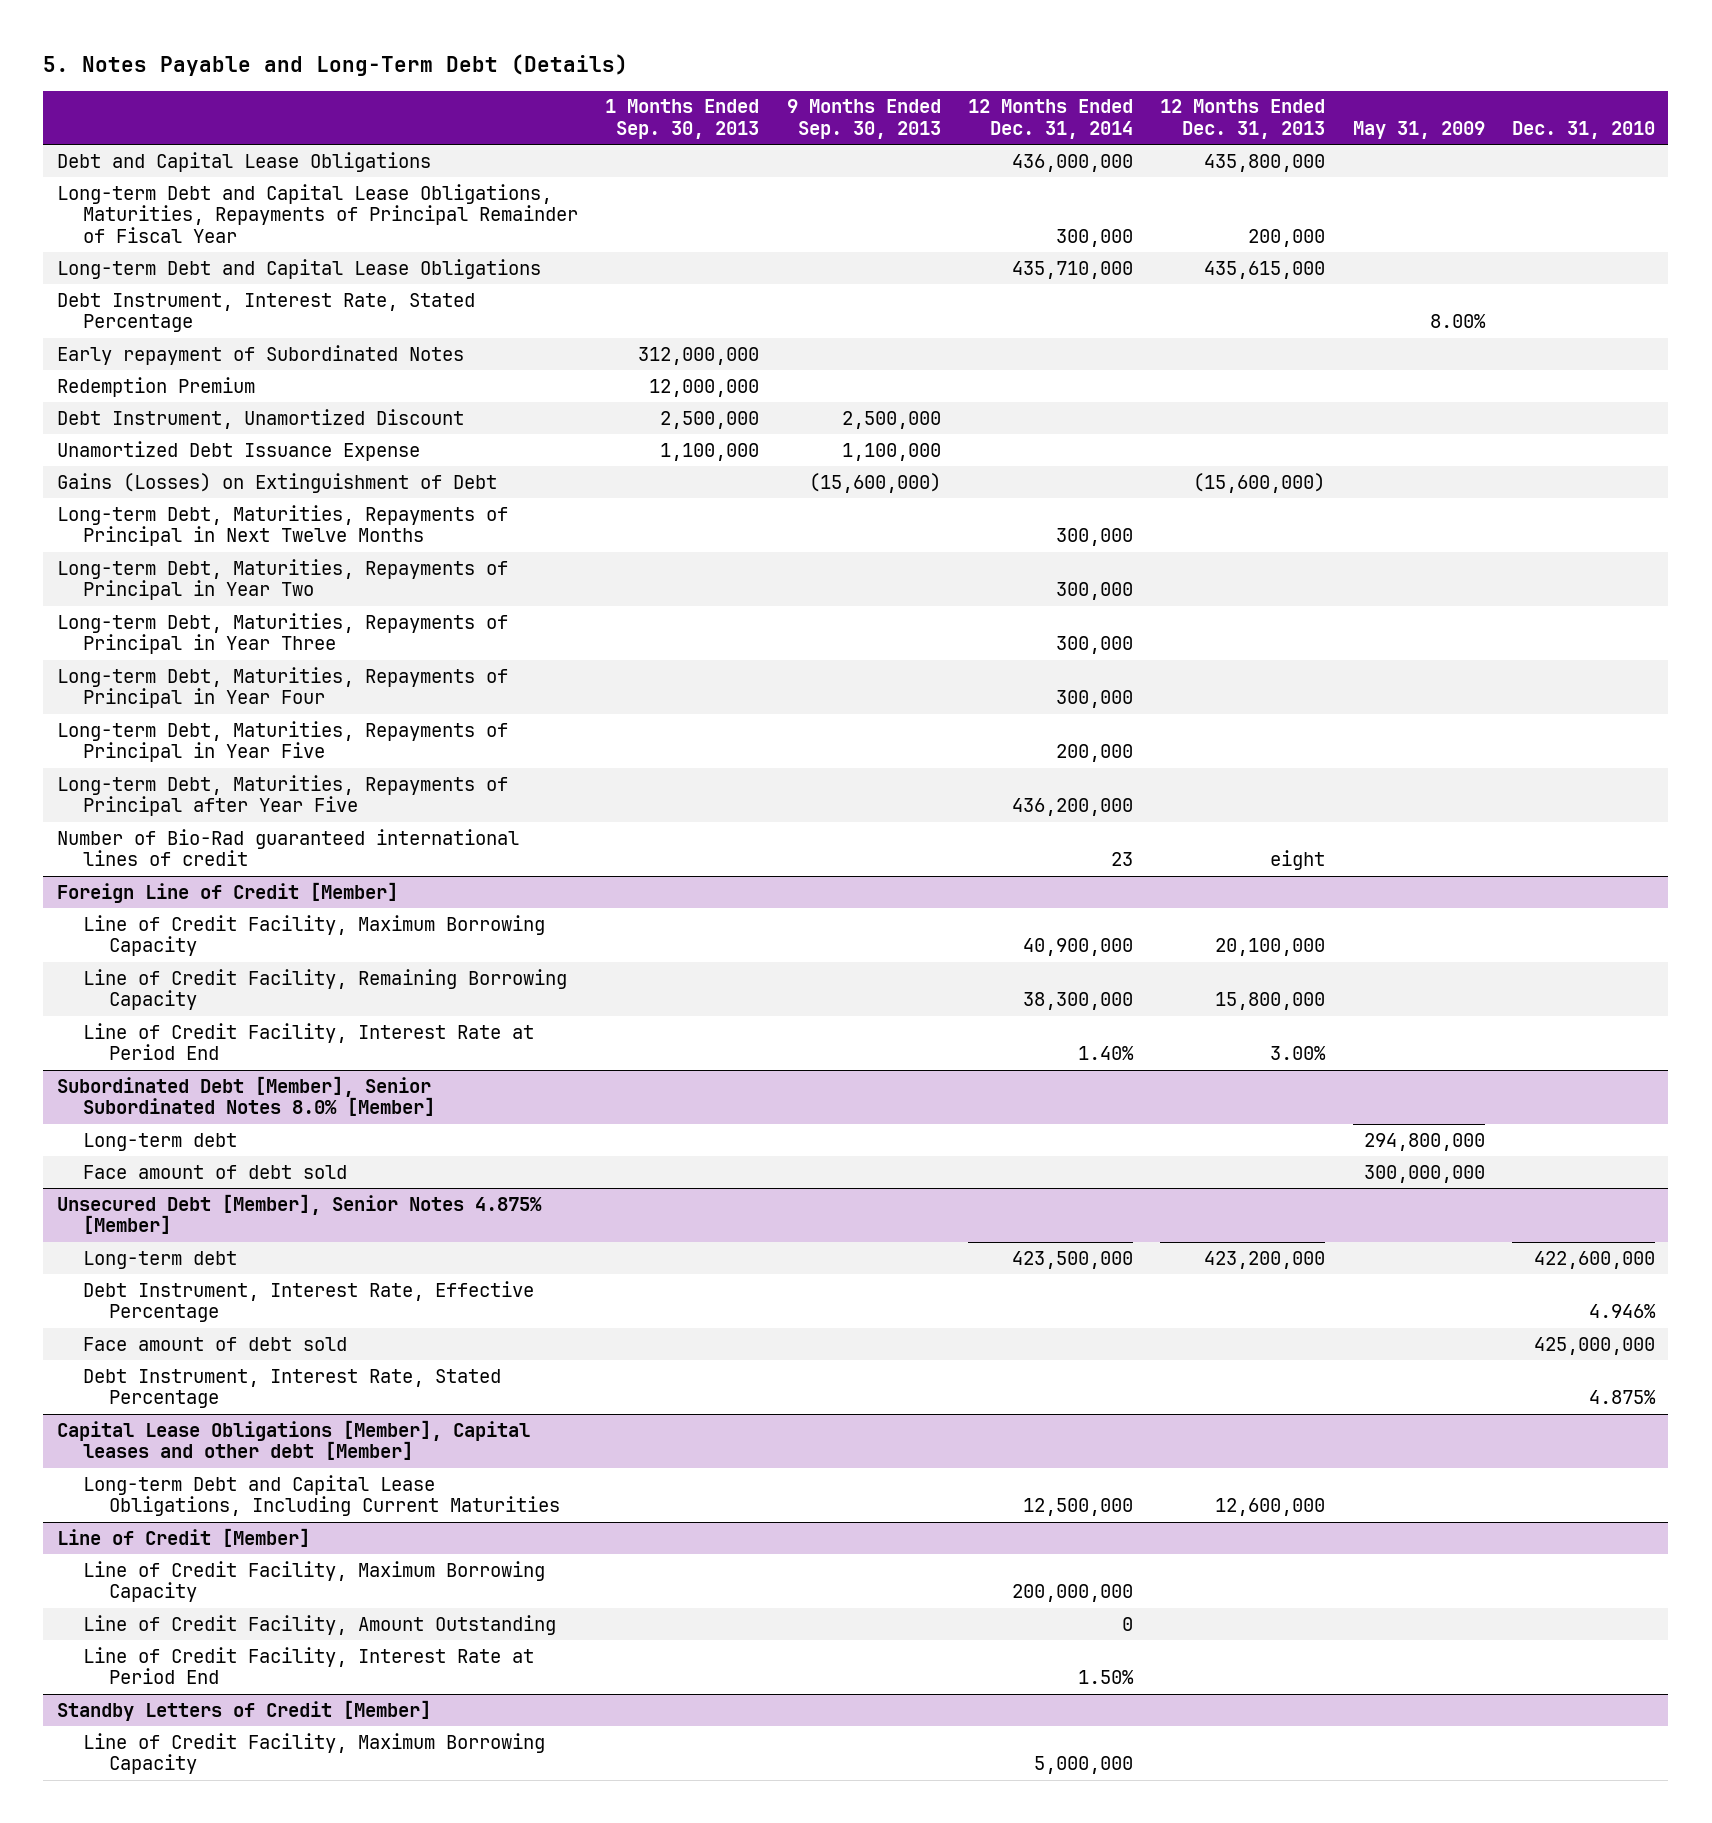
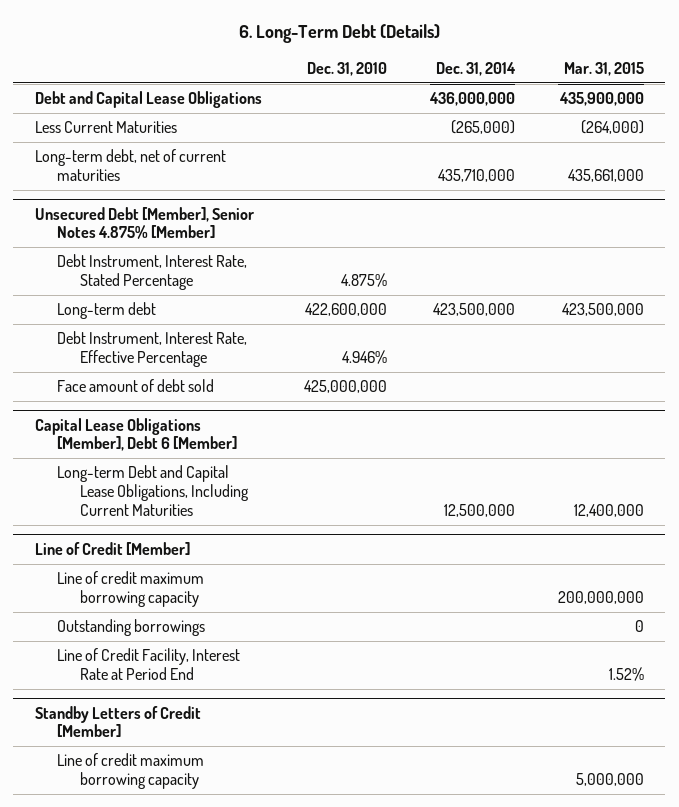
- 5. Notes Payable and Long-Term Debt (Details)
+ 6. Long-Term Debt (Details)
- | 1 Months Ended Sep. 30, 2013 | 9 Months Ended Sep. 30, 2013 | 12 Months Ended Dec. 31, 2014 | 12 Months Ended Dec. 31, 2013 | May 31, 2009 | Dec. 31, 2010
+ | Dec. 31, 2010 | Dec. 31, 2014 | Mar. 31, 2015
- Long-term Debt and Capital Lease Obligations, Maturities, Repayments of Principal Remainder of Fiscal Year | | | 300,000 | 200,000 | |
- Long-term Debt and Capital Lease Obligations | | | 435,710,000 | 435,615,000 | |
- Debt Instrument, Interest Rate, Stated Percentage | | | | | 8.00% |
- Early repayment of Subordinated Notes | 312,000,000 | | | | |
- Redemption Premium | 12,000,000 | | | | |
- Debt Instrument, Unamortized Discount | 2,500,000 | 2,500,000 | | | |
- Unamortized Debt Issuance Expense | 1,100,000 | 1,100,000 | | | |
- Gains (Losses) on Extinguishment of Debt | | (15,600,000) | | (15,600,000) | |
- Long-term Debt, Maturities, Repayments of Principal in Next Twelve Months | | | 300,000 | | |
- Long-term Debt, Maturities, Repayments of Principal in Year Two | | | 300,000 | | |
- Long-term Debt, Maturities, Repayments of Principal in Year Three | | | 300,000 | | |
- Long-term Debt, Maturities, Repayments of Principal in Year Four | | | 300,000 | | |
- Long-term Debt, Maturities, Repayments of Principal in Year Five | | | 200,000 | | |
- Long-term Debt, Maturities, Repayments of Principal after Year Five | | | 436,200,000 | | |
- Number of Bio-Rad guaranteed international lines of credit | | | 23 | eight | |
- Foreign Line of Credit [Member]
- Line of Credit Facility, Maximum Borrowing Capacity | | | 40,900,000 | 20,100,000 | |
- Line of Credit Facility, Remaining Borrowing Capacity | | | 38,300,000 | 15,800,000 | |
- Line of Credit Facility, Interest Rate at Period End | | | 1.40% | 3.00% | |
- Subordinated Debt [Member], Senior Subordinated Notes 8.0% [Member]
- Long-term debt | | | | | 294,800,000 |
- Face amount of debt sold | | | | | 300,000,000 |
+ Less Current Maturities | | (265,000) | (264,000)
+ Long-term debt, net of current maturities | | 435,710,000 | 435,661,000
@ Unsecured Debt [Member], Senior Notes 4.875% [Member]
moved up: Debt Instrument, Interest Rate, Stated Percentage | 4.875% | |
- Capital Lease Obligations [Member], Capital leases and other debt [Member]
+ Capital Lease Obligations [Member], Debt 6 [Member]
@ Line of Credit [Member]
- Line of Credit Facility, Maximum Borrowing Capacity | | | 200,000,000 | | |
- Line of Credit Facility, Amount Outstanding | | | 0 | | |
+ Line of credit maximum borrowing capacity | | | 200,000,000
+ Outstanding borrowings | | | 0
@ Standby Letters of Credit [Member]
- Line of Credit Facility, Maximum Borrowing Capacity | | | 5,000,000 | | |
+ Line of credit maximum borrowing capacity | | | 5,000,000

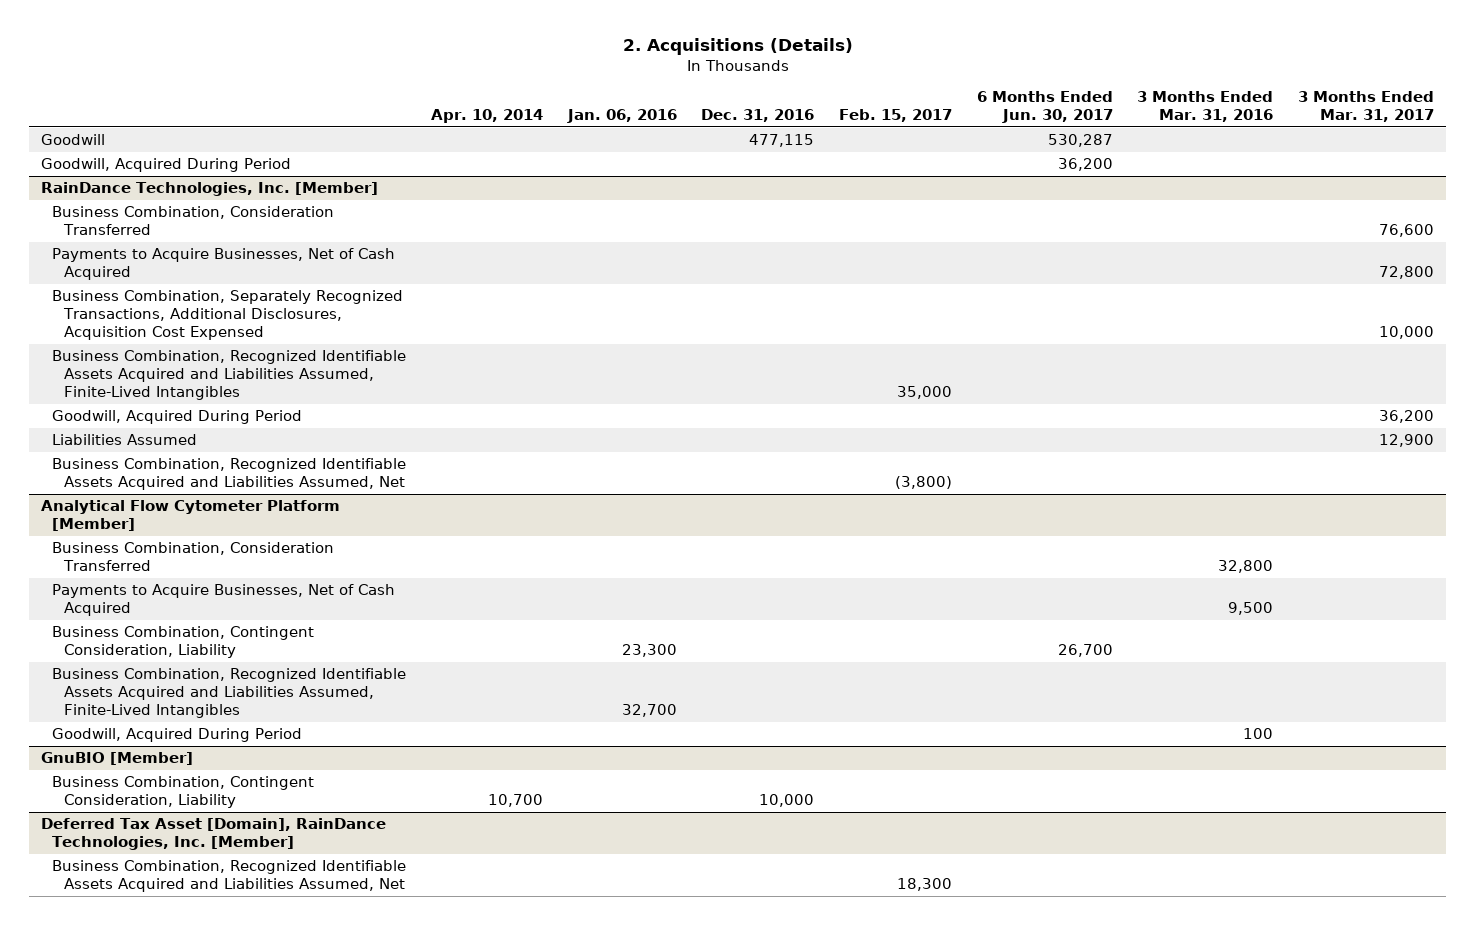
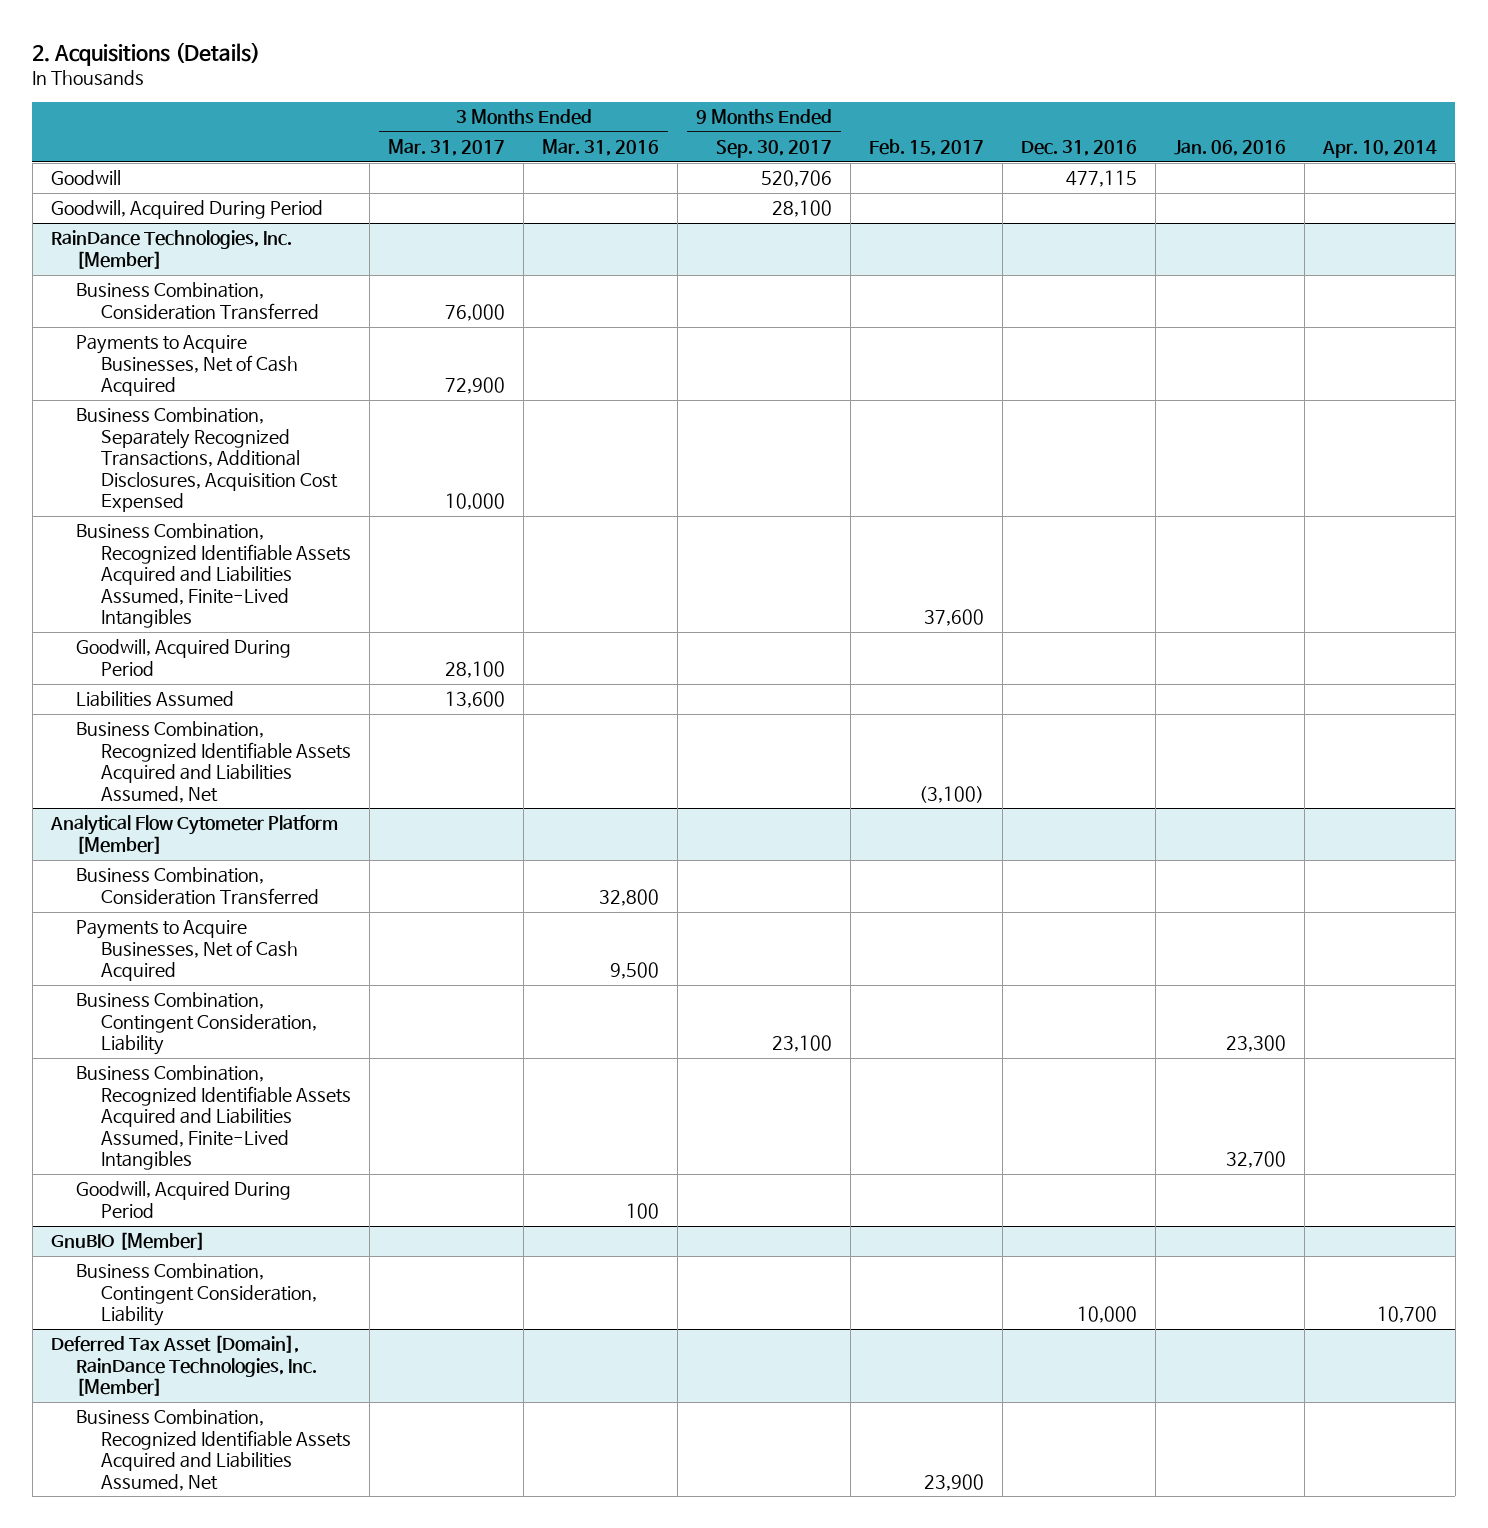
- | Apr. 10, 2014 | Jan. 06, 2016 | Dec. 31, 2016 | Feb. 15, 2017 | 6 Months Ended Jun. 30, 2017 | 3 Months Ended Mar. 31, 2016 | 3 Months Ended Mar. 31, 2017
+ | 3 Months Ended Mar. 31, 2017 | 3 Months Ended Mar. 31, 2016 | 9 Months Ended Sep. 30, 2017 | Feb. 15, 2017 | Dec. 31, 2016 | Jan. 06, 2016 | Apr. 10, 2014
@ RainDance Technologies, Inc. [Member]
- Business Combination, Consideration Transferred | | | | | | | 76,600
- Payments to Acquire Businesses, Net of Cash Acquired | | | | | | | 72,800
+ Business Combination, Consideration Transferred | 76,000 | | | | | |
+ Payments to Acquire Businesses, Net of Cash Acquired | 72,900 | | | | | |
- Business Combination, Recognized Identifiable Assets Acquired and Liabilities Assumed, Finite-Lived Intangibles | | | | 35,000 | | |
- Goodwill, Acquired During Period | | | | | | | 36,200
- Liabilities Assumed | | | | | | | 12,900
- Business Combination, Recognized Identifiable Assets Acquired and Liabilities Assumed, Net | | | | (3,800) | | |
+ Business Combination, Recognized Identifiable Assets Acquired and Liabilities Assumed, Finite-Lived Intangibles | | | | 37,600 | | |
+ Goodwill, Acquired During Period | 28,100 | | | | | |
+ Liabilities Assumed | 13,600 | | | | | |
+ Business Combination, Recognized Identifiable Assets Acquired and Liabilities Assumed, Net | | | | (3,100) | | |
@ Deferred Tax Asset [Domain], RainDance Technologies, Inc. [Member]
- Business Combination, Recognized Identifiable Assets Acquired and Liabilities Assumed, Net | | | | 18,300 | | |
+ Business Combination, Recognized Identifiable Assets Acquired and Liabilities Assumed, Net | | | | 23,900 | | |

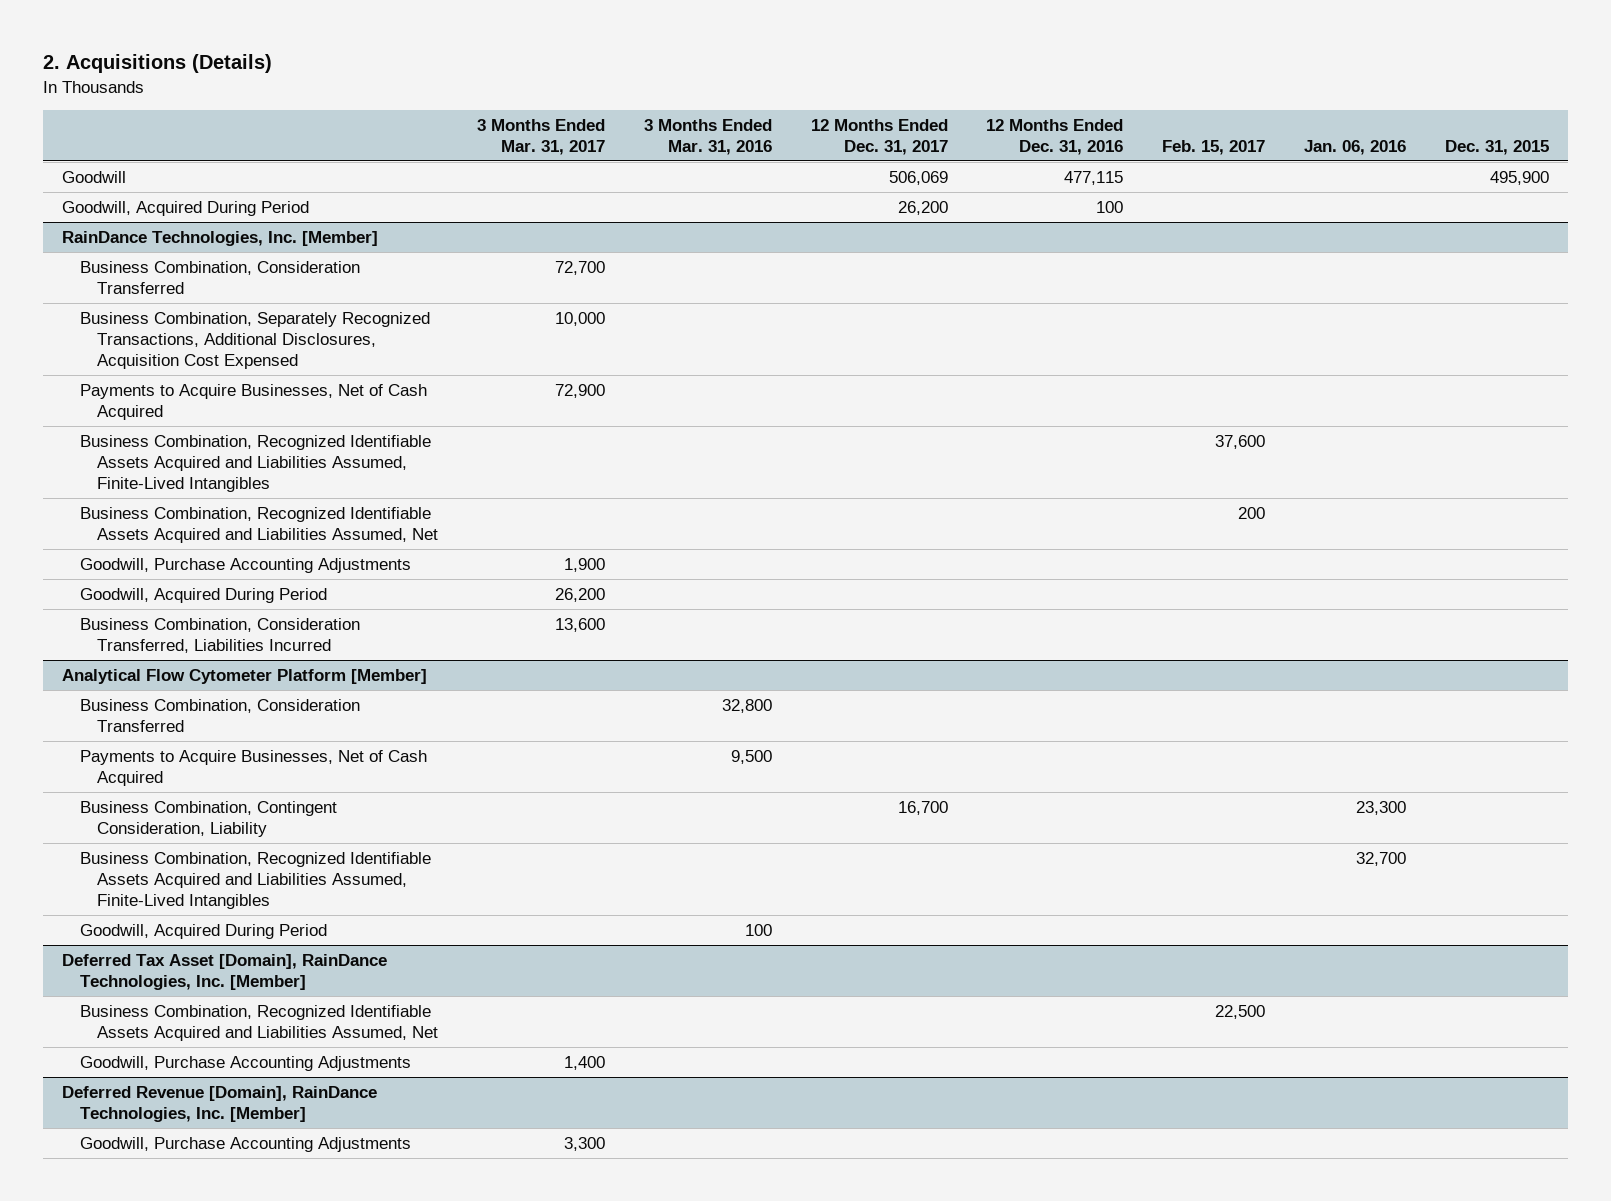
- | 3 Months Ended Mar. 31, 2017 | 3 Months Ended Mar. 31, 2016 | 9 Months Ended Sep. 30, 2017 | Feb. 15, 2017 | Dec. 31, 2016 | Jan. 06, 2016 | Apr. 10, 2014
+ | 3 Months Ended Mar. 31, 2017 | 3 Months Ended Mar. 31, 2016 | 12 Months Ended Dec. 31, 2017 | 12 Months Ended Dec. 31, 2016 | Feb. 15, 2017 | Jan. 06, 2016 | Dec. 31, 2015
@ RainDance Technologies, Inc. [Member]
- Business Combination, Consideration Transferred | 76,000 | | | | | |
+ Business Combination, Consideration Transferred | 72,700 | | | | | |
moved down: Payments to Acquire Businesses, Net of Cash Acquired | 72,900 | | | | | |
- Goodwill, Acquired During Period | 28,100 | | | | | |
- Liabilities Assumed | 13,600 | | | | | |
- Business Combination, Recognized Identifiable Assets Acquired and Liabilities Assumed, Net | | | | (3,100) | | |
+ Business Combination, Recognized Identifiable Assets Acquired and Liabilities Assumed, Net | | | | | 200 | |
+ Goodwill, Purchase Accounting Adjustments | 1,900 | | | | | |
+ Goodwill, Acquired During Period | 26,200 | | | | | |
+ Business Combination, Consideration Transferred, Liabilities Incurred | 13,600 | | | | | |
- GnuBIO [Member]
- Business Combination, Contingent Consideration, Liability | | | | | 10,000 | | 10,700
@ Deferred Tax Asset [Domain], RainDance Technologies, Inc. [Member]
- Business Combination, Recognized Identifiable Assets Acquired and Liabilities Assumed, Net | | | | 23,900 | | |
+ Business Combination, Recognized Identifiable Assets Acquired and Liabilities Assumed, Net | | | | | 22,500 | |
+ Goodwill, Purchase Accounting Adjustments | 1,400 | | | | | |
+ Deferred Revenue [Domain], RainDance Technologies, Inc. [Member]
+ Goodwill, Purchase Accounting Adjustments | 3,300 | | | | | |

